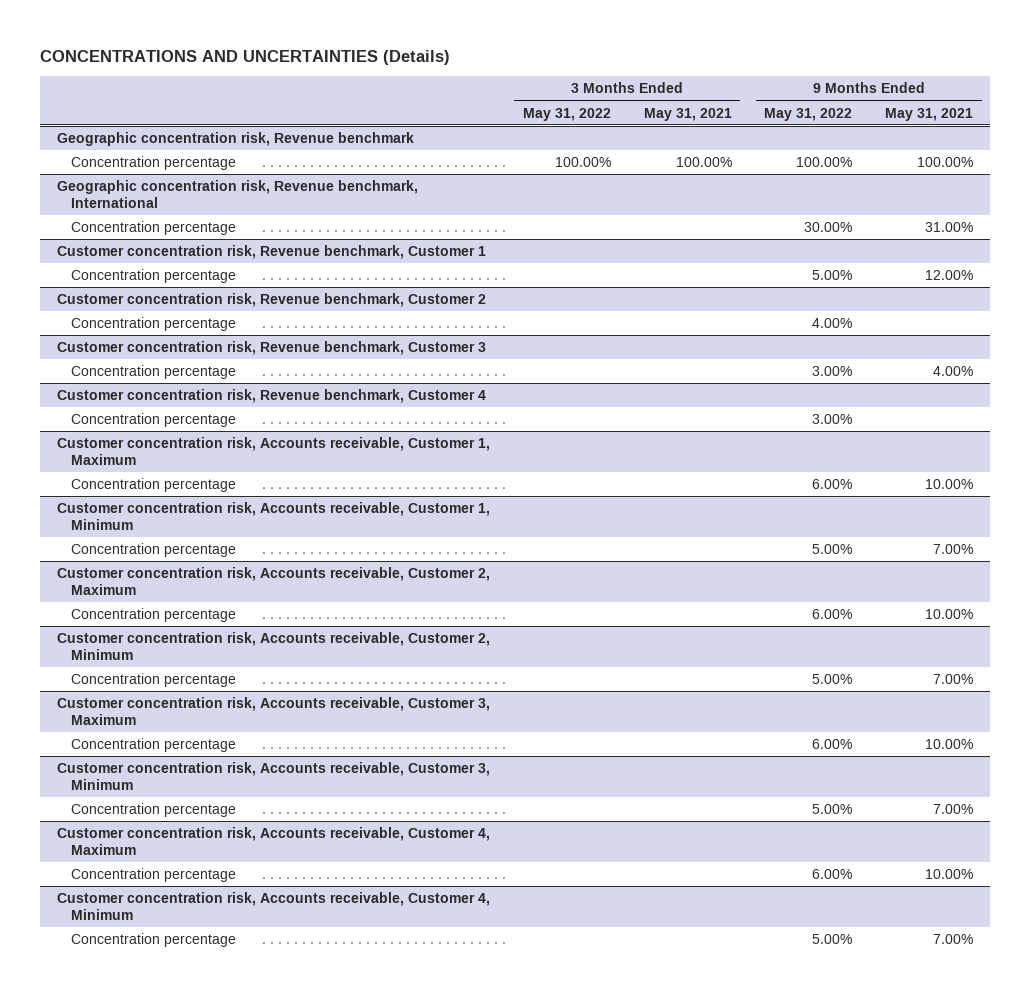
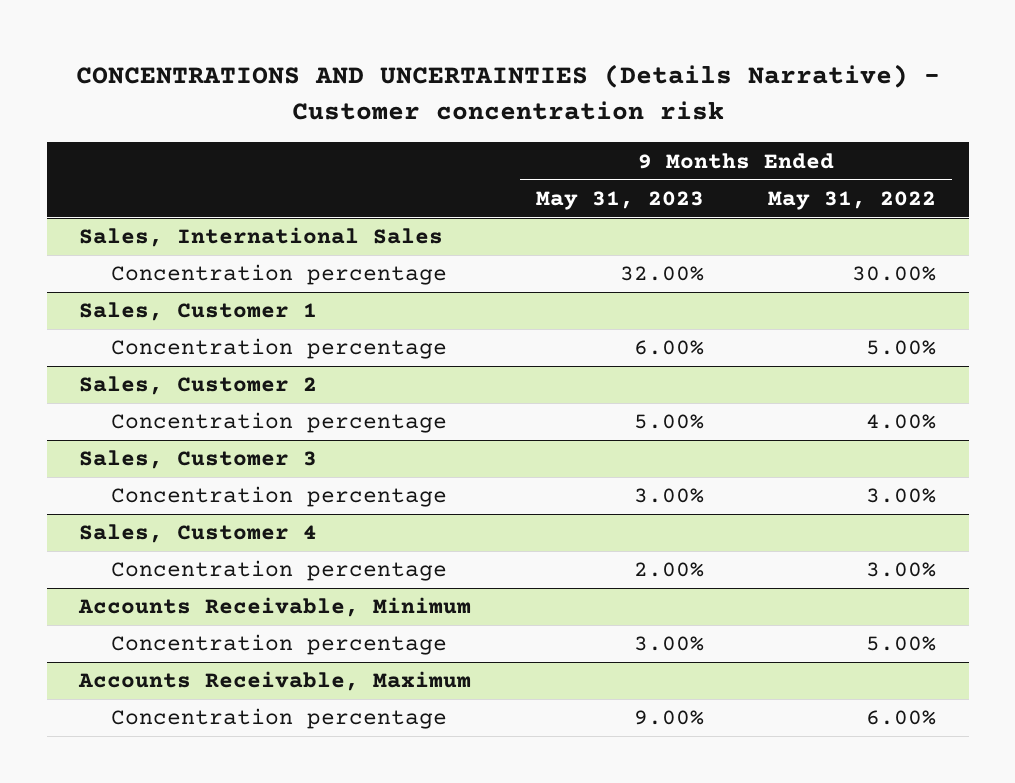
- CONCENTRATIONS AND UNCERTAINTIES (Details)
+ CONCENTRATIONS AND UNCERTAINTIES (Details Narrative) - Customer concentration risk
- | 3 Months Ended May 31, 2022 | 3 Months Ended May 31, 2021 | 9 Months Ended May 31, 2022 | 9 Months Ended May 31, 2021
+ | 9 Months Ended May 31, 2023 | 9 Months Ended May 31, 2022
- Geographic concentration risk, Revenue benchmark
- Concentration percentage | 100.00% | 100.00% | 100.00% | 100.00%
- Geographic concentration risk, Revenue benchmark, International
+ Sales, International Sales
- Customer concentration risk, Revenue benchmark, Customer 1
+ Sales, Customer 1
- Customer concentration risk, Revenue benchmark, Customer 2
+ Sales, Customer 2
- Customer concentration risk, Revenue benchmark, Customer 3
+ Sales, Customer 3
- Customer concentration risk, Revenue benchmark, Customer 4
+ Sales, Customer 4
- Customer concentration risk, Accounts receivable, Customer 1, Maximum
- Concentration percentage | | | 6.00% | 10.00%
- Customer concentration risk, Accounts receivable, Customer 1, Minimum
- Concentration percentage | | | 5.00% | 7.00%
- Customer concentration risk, Accounts receivable, Customer 2, Maximum
- Concentration percentage | | | 6.00% | 10.00%
- Customer concentration risk, Accounts receivable, Customer 2, Minimum
- Concentration percentage | | | 5.00% | 7.00%
- Customer concentration risk, Accounts receivable, Customer 3, Maximum
- Concentration percentage | | | 6.00% | 10.00%
- Customer concentration risk, Accounts receivable, Customer 3, Minimum
+ Accounts Receivable, Minimum
- Customer concentration risk, Accounts receivable, Customer 4, Maximum
+ Accounts Receivable, Maximum
- Customer concentration risk, Accounts receivable, Customer 4, Minimum
- Concentration percentage | | | 5.00% | 7.00%

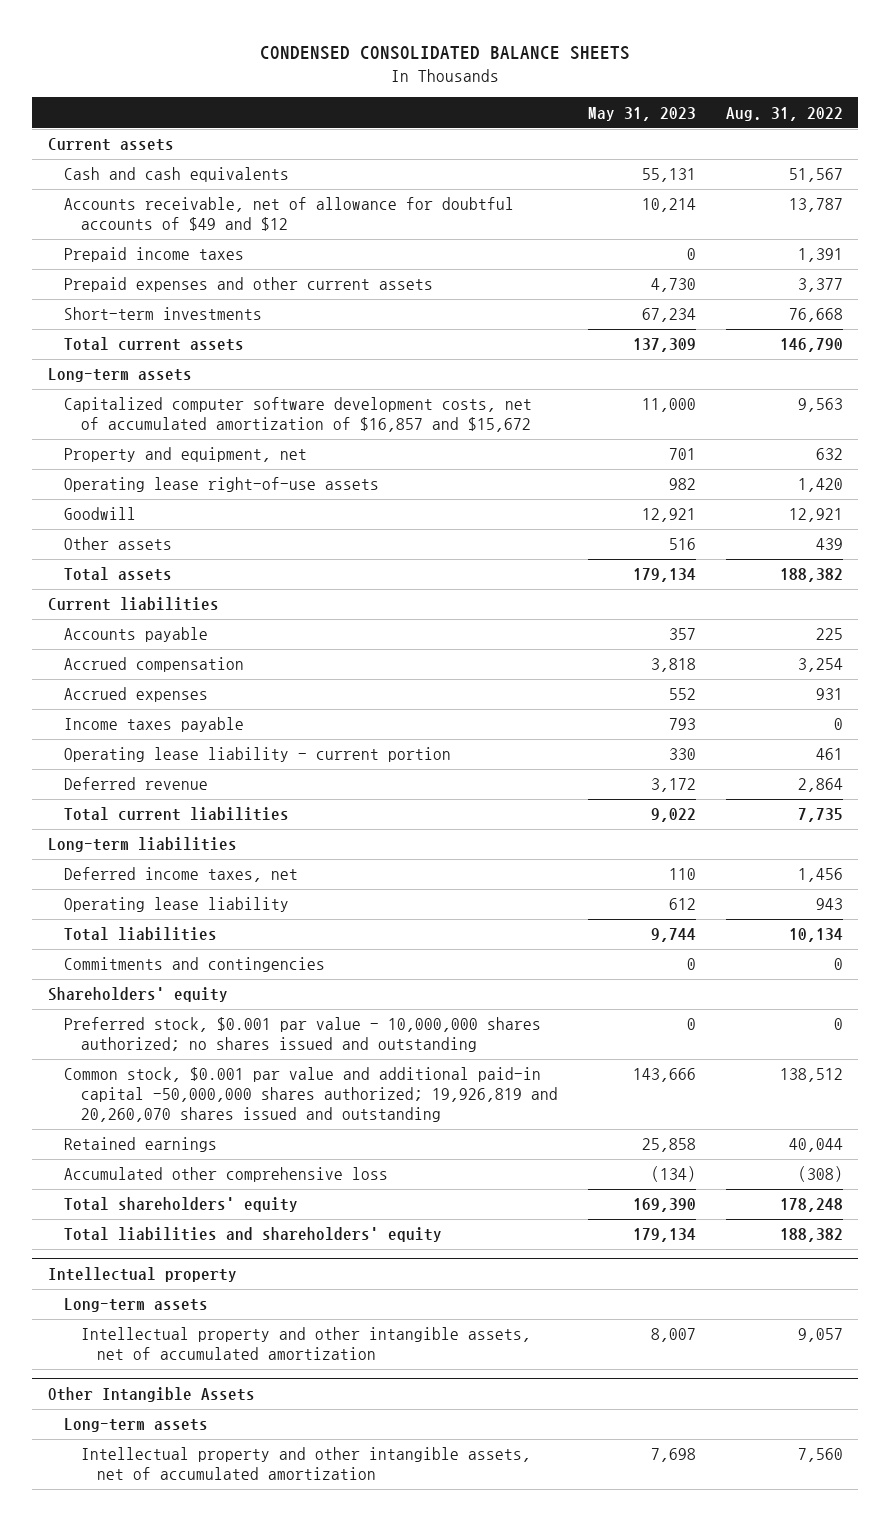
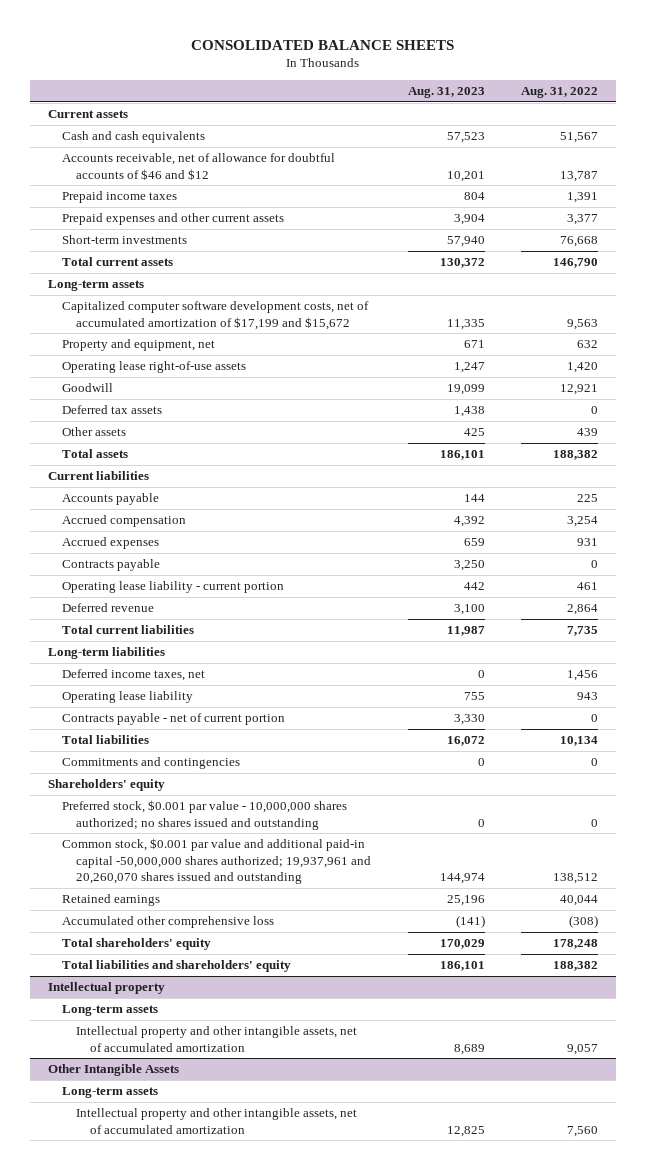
- CONDENSED CONSOLIDATED BALANCE SHEETS
+ CONSOLIDATED BALANCE SHEETS
- | May 31, 2023 | Aug. 31, 2022
+ | Aug. 31, 2023 | Aug. 31, 2022
- Accounts receivable, net of allowance for doubtful accounts of $49 and $12 | 10,214 | 13,787
+ Accounts receivable, net of allowance for doubtful accounts of $46 and $12 | 10,201 | 13,787
- Capitalized computer software development costs, net of accumulated amortization of $16,857 and $15,672 | 11,000 | 9,563
+ Capitalized computer software development costs, net of accumulated amortization of $17,199 and $15,672 | 11,335 | 9,563
+ Deferred tax assets | 1,438 | 0
- Income taxes payable | 793 | 0
+ Contracts payable | 3,250 | 0
+ Contracts payable - net of current portion | 3,330 | 0
- Common stock, $0.001 par value and additional paid-in capital -50,000,000 shares authorized; 19,926,819 and 20,260,070 shares issued and outstanding | 143,666 | 138,512
+ Common stock, $0.001 par value and additional paid-in capital -50,000,000 shares authorized; 19,937,961 and 20,260,070 shares issued and outstanding | 144,974 | 138,512

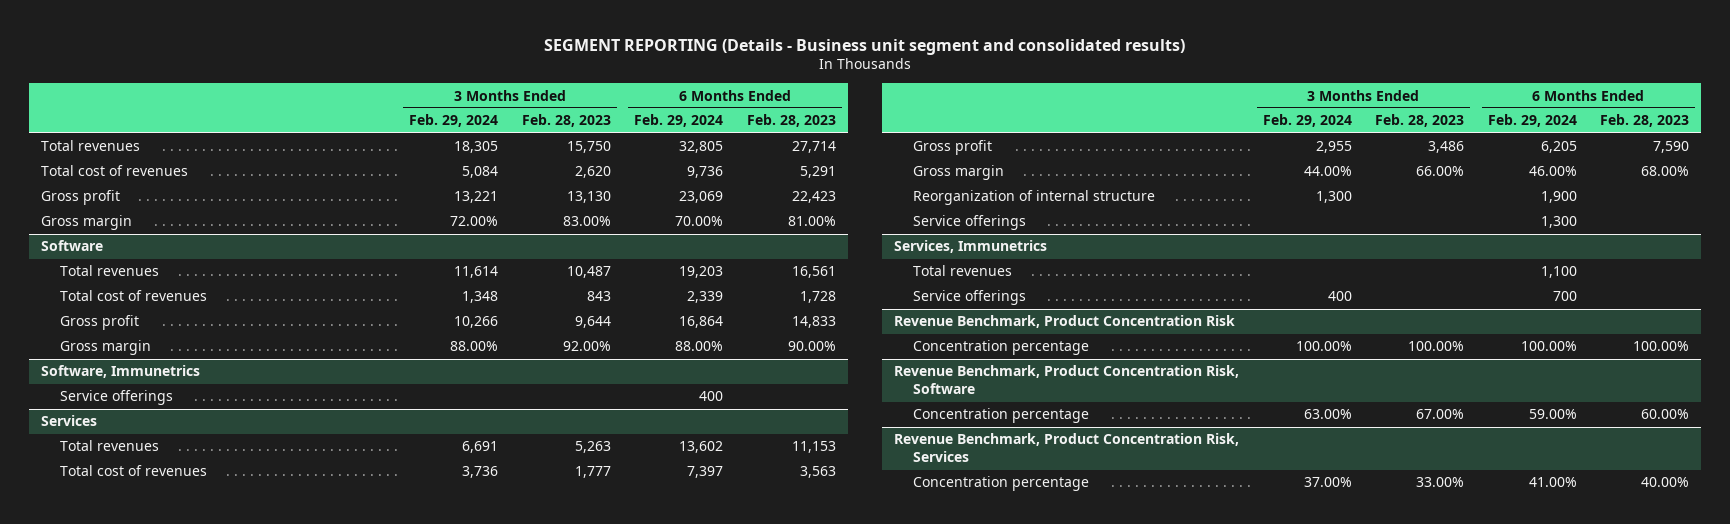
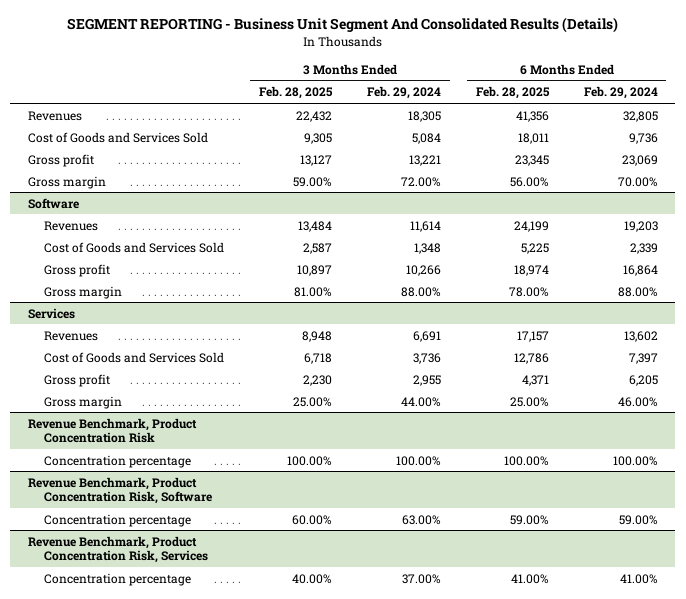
- SEGMENT REPORTING (Details - Business unit segment and consolidated results)
+ SEGMENT REPORTING - Business Unit Segment And Consolidated Results (Details)
- | 3 Months Ended Feb. 29, 2024 | 3 Months Ended Feb. 28, 2023 | 6 Months Ended Feb. 29, 2024 | 6 Months Ended Feb. 28, 2023
+ | 3 Months Ended Feb. 28, 2025 | 3 Months Ended Feb. 29, 2024 | 6 Months Ended Feb. 28, 2025 | 6 Months Ended Feb. 29, 2024
- Total revenues | 18,305 | 15,750 | 32,805 | 27,714
- Total cost of revenues | 5,084 | 2,620 | 9,736 | 5,291
+ Revenues | 22,432 | 18,305 | 41,356 | 32,805
+ Cost of Goods and Services Sold | 9,305 | 5,084 | 18,011 | 9,736
@ Software
- Total revenues | 11,614 | 10,487 | 19,203 | 16,561
- Total cost of revenues | 1,348 | 843 | 2,339 | 1,728
+ Revenues | 13,484 | 11,614 | 24,199 | 19,203
+ Cost of Goods and Services Sold | 2,587 | 1,348 | 5,225 | 2,339
- Software, Immunetrics
- Service offerings | | | 400 |
@ Services
- Total revenues | 6,691 | 5,263 | 13,602 | 11,153
- Total cost of revenues | 3,736 | 1,777 | 7,397 | 3,563
+ Revenues | 8,948 | 6,691 | 17,157 | 13,602
+ Cost of Goods and Services Sold | 6,718 | 3,736 | 12,786 | 7,397
- Reorganization of internal structure | 1,300 | | 1,900 |
- Service offerings | | | 1,300 |
- Services, Immunetrics
- Total revenues | | | 1,100 |
- Service offerings | 400 | | 700 |

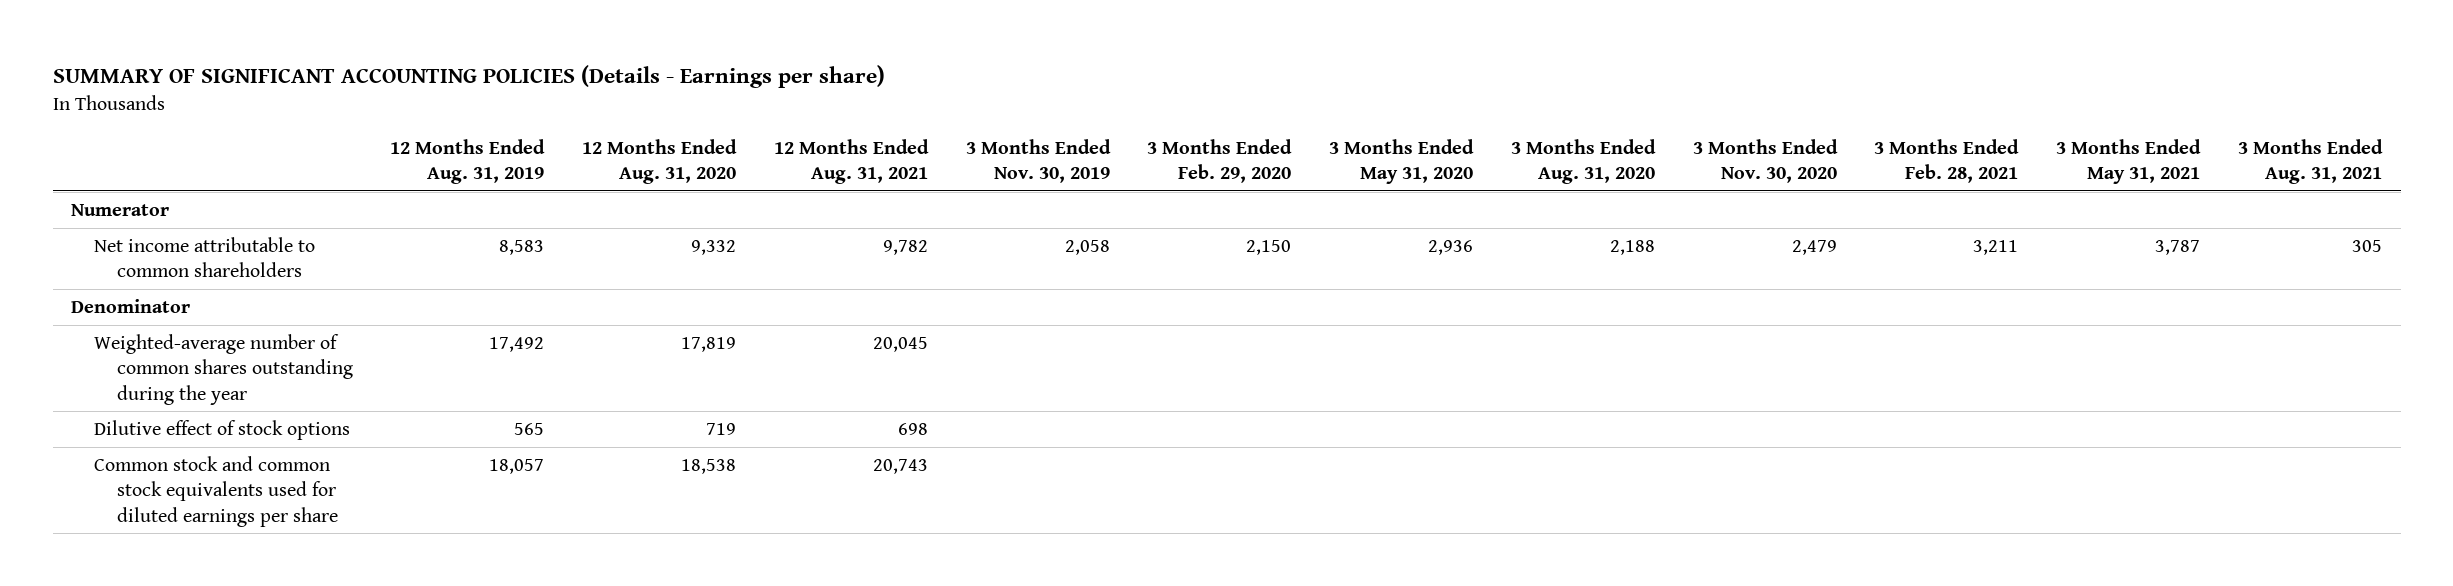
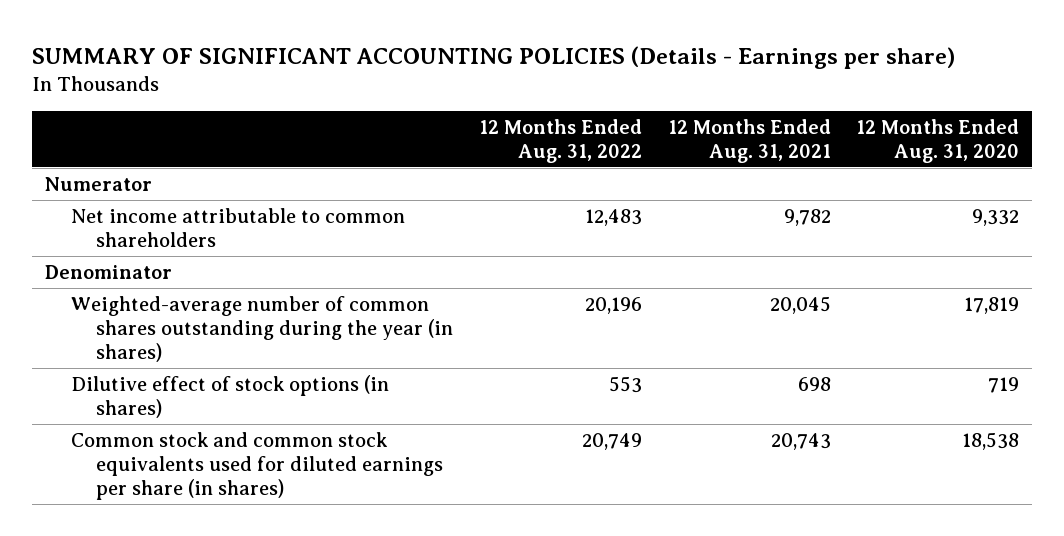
- | 12 Months Ended Aug. 31, 2019 | 12 Months Ended Aug. 31, 2020 | 12 Months Ended Aug. 31, 2021 | 3 Months Ended Nov. 30, 2019 | 3 Months Ended Feb. 29, 2020 | 3 Months Ended May 31, 2020 | 3 Months Ended Aug. 31, 2020 | 3 Months Ended Nov. 30, 2020 | 3 Months Ended Feb. 28, 2021 | 3 Months Ended May 31, 2021 | 3 Months Ended Aug. 31, 2021
+ | 12 Months Ended Aug. 31, 2022 | 12 Months Ended Aug. 31, 2021 | 12 Months Ended Aug. 31, 2020
- Weighted-average number of common shares outstanding during the year | 17,492 | 17,819 | 20,045 | | | | | | | |
- Dilutive effect of stock options | 565 | 719 | 698 | | | | | | | |
- Common stock and common stock equivalents used for diluted earnings per share | 18,057 | 18,538 | 20,743 | | | | | | | |
+ Weighted-average number of common shares outstanding during the year (in shares) | 20,196 | 20,045 | 17,819
+ Dilutive effect of stock options (in shares) | 553 | 698 | 719
+ Common stock and common stock equivalents used for diluted earnings per share (in shares) | 20,749 | 20,743 | 18,538

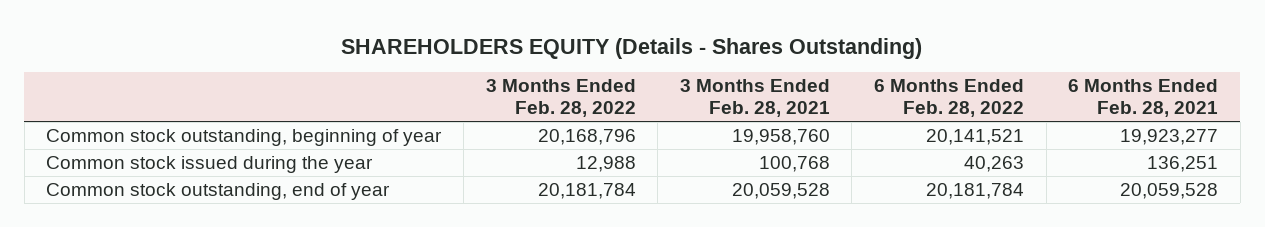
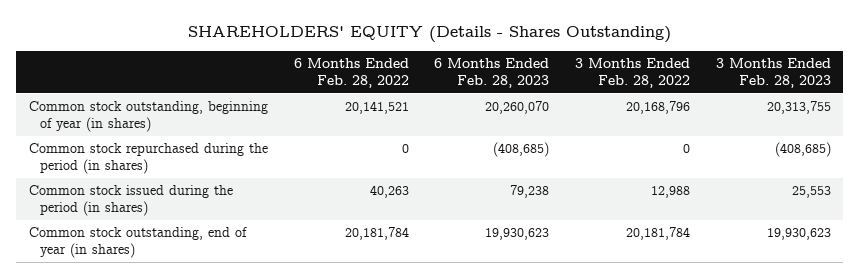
- SHAREHOLDERS EQUITY (Details - Shares Outstanding)
+ SHAREHOLDERS' EQUITY (Details - Shares Outstanding)
- | 3 Months Ended Feb. 28, 2022 | 3 Months Ended Feb. 28, 2021 | 6 Months Ended Feb. 28, 2022 | 6 Months Ended Feb. 28, 2021
+ | 6 Months Ended Feb. 28, 2022 | 6 Months Ended Feb. 28, 2023 | 3 Months Ended Feb. 28, 2022 | 3 Months Ended Feb. 28, 2023
- Common stock outstanding, beginning of year | 20,168,796 | 19,958,760 | 20,141,521 | 19,923,277
- Common stock issued during the year | 12,988 | 100,768 | 40,263 | 136,251
- Common stock outstanding, end of year | 20,181,784 | 20,059,528 | 20,181,784 | 20,059,528
+ Common stock outstanding, beginning of year (in shares) | 20,141,521 | 20,260,070 | 20,168,796 | 20,313,755
+ Common stock repurchased during the period (in shares) | 0 | (408,685) | 0 | (408,685)
+ Common stock issued during the period (in shares) | 40,263 | 79,238 | 12,988 | 25,553
+ Common stock outstanding, end of year (in shares) | 20,181,784 | 19,930,623 | 20,181,784 | 19,930,623

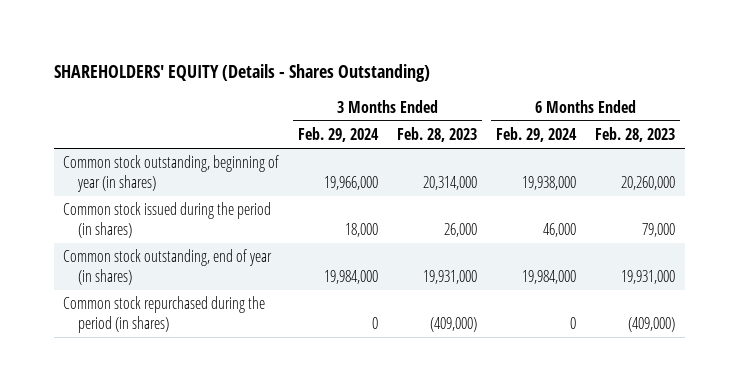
- | 6 Months Ended Feb. 28, 2022 | 6 Months Ended Feb. 28, 2023 | 3 Months Ended Feb. 28, 2022 | 3 Months Ended Feb. 28, 2023
+ | 3 Months Ended Feb. 29, 2024 | 3 Months Ended Feb. 28, 2023 | 6 Months Ended Feb. 29, 2024 | 6 Months Ended Feb. 28, 2023
- Common stock outstanding, beginning of year (in shares) | 20,141,521 | 20,260,070 | 20,168,796 | 20,313,755
- Common stock repurchased during the period (in shares) | 0 | (408,685) | 0 | (408,685)
- Common stock issued during the period (in shares) | 40,263 | 79,238 | 12,988 | 25,553
- Common stock outstanding, end of year (in shares) | 20,181,784 | 19,930,623 | 20,181,784 | 19,930,623
+ Common stock outstanding, beginning of year (in shares) | 19,966,000 | 20,314,000 | 19,938,000 | 20,260,000
+ Common stock issued during the period (in shares) | 18,000 | 26,000 | 46,000 | 79,000
+ Common stock outstanding, end of year (in shares) | 19,984,000 | 19,931,000 | 19,984,000 | 19,931,000
+ Common stock repurchased during the period (in shares) | 0 | (409,000) | 0 | (409,000)

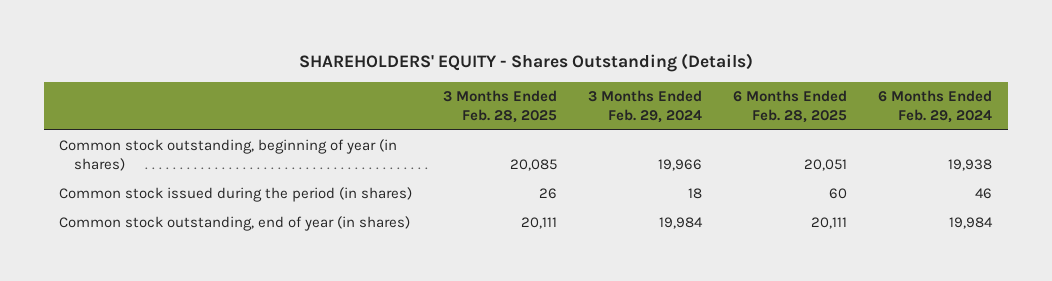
- SHAREHOLDERS' EQUITY (Details - Shares Outstanding)
+ SHAREHOLDERS' EQUITY - Shares Outstanding (Details)
- | 3 Months Ended Feb. 29, 2024 | 3 Months Ended Feb. 28, 2023 | 6 Months Ended Feb. 29, 2024 | 6 Months Ended Feb. 28, 2023
+ | 3 Months Ended Feb. 28, 2025 | 3 Months Ended Feb. 29, 2024 | 6 Months Ended Feb. 28, 2025 | 6 Months Ended Feb. 29, 2024
- Common stock outstanding, beginning of year (in shares) | 19,966,000 | 20,314,000 | 19,938,000 | 20,260,000
- Common stock issued during the period (in shares) | 18,000 | 26,000 | 46,000 | 79,000
- Common stock outstanding, end of year (in shares) | 19,984,000 | 19,931,000 | 19,984,000 | 19,931,000
- Common stock repurchased during the period (in shares) | 0 | (409,000) | 0 | (409,000)
+ Common stock outstanding, beginning of year (in shares) | 20,085 | 19,966 | 20,051 | 19,938
+ Common stock issued during the period (in shares) | 26 | 18 | 60 | 46
+ Common stock outstanding, end of year (in shares) | 20,111 | 19,984 | 20,111 | 19,984

